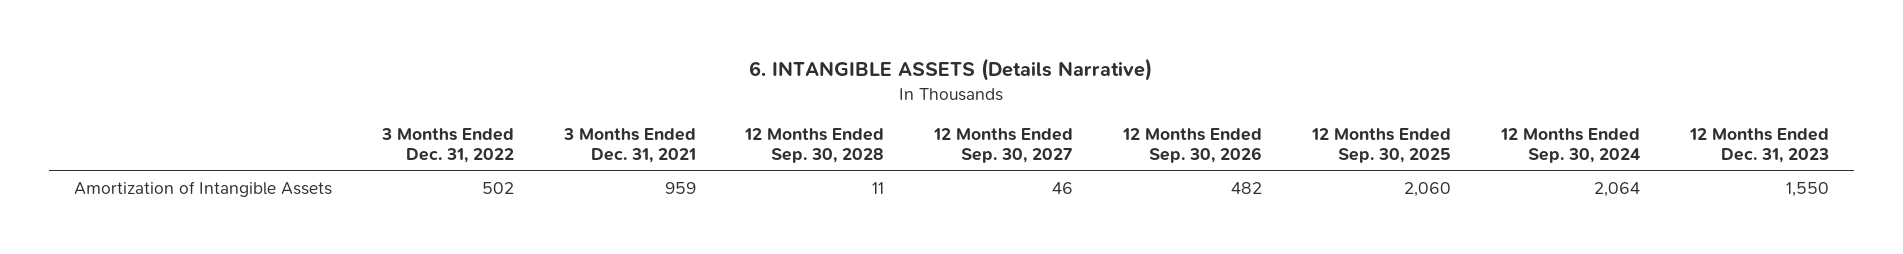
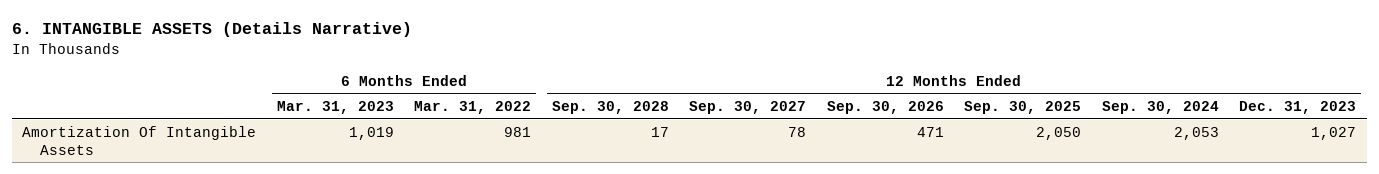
- | 3 Months Ended Dec. 31, 2022 | 3 Months Ended Dec. 31, 2021 | 12 Months Ended Sep. 30, 2028 | 12 Months Ended Sep. 30, 2027 | 12 Months Ended Sep. 30, 2026 | 12 Months Ended Sep. 30, 2025 | 12 Months Ended Sep. 30, 2024 | 12 Months Ended Dec. 31, 2023
+ | 6 Months Ended Mar. 31, 2023 | 6 Months Ended Mar. 31, 2022 | 12 Months Ended Sep. 30, 2028 | 12 Months Ended Sep. 30, 2027 | 12 Months Ended Sep. 30, 2026 | 12 Months Ended Sep. 30, 2025 | 12 Months Ended Sep. 30, 2024 | 12 Months Ended Dec. 31, 2023
- Amortization of Intangible Assets | 502 | 959 | 11 | 46 | 482 | 2,060 | 2,064 | 1,550
+ Amortization Of Intangible Assets | 1,019 | 981 | 17 | 78 | 471 | 2,050 | 2,053 | 1,027

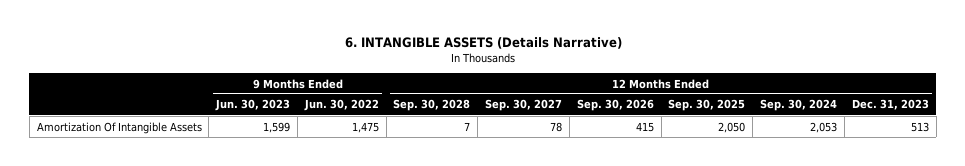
- | 6 Months Ended Mar. 31, 2023 | 6 Months Ended Mar. 31, 2022 | 12 Months Ended Sep. 30, 2028 | 12 Months Ended Sep. 30, 2027 | 12 Months Ended Sep. 30, 2026 | 12 Months Ended Sep. 30, 2025 | 12 Months Ended Sep. 30, 2024 | 12 Months Ended Dec. 31, 2023
+ | 9 Months Ended Jun. 30, 2023 | 9 Months Ended Jun. 30, 2022 | 12 Months Ended Sep. 30, 2028 | 12 Months Ended Sep. 30, 2027 | 12 Months Ended Sep. 30, 2026 | 12 Months Ended Sep. 30, 2025 | 12 Months Ended Sep. 30, 2024 | 12 Months Ended Dec. 31, 2023
- Amortization Of Intangible Assets | 1,019 | 981 | 17 | 78 | 471 | 2,050 | 2,053 | 1,027
+ Amortization Of Intangible Assets | 1,599 | 1,475 | 7 | 78 | 415 | 2,050 | 2,053 | 513

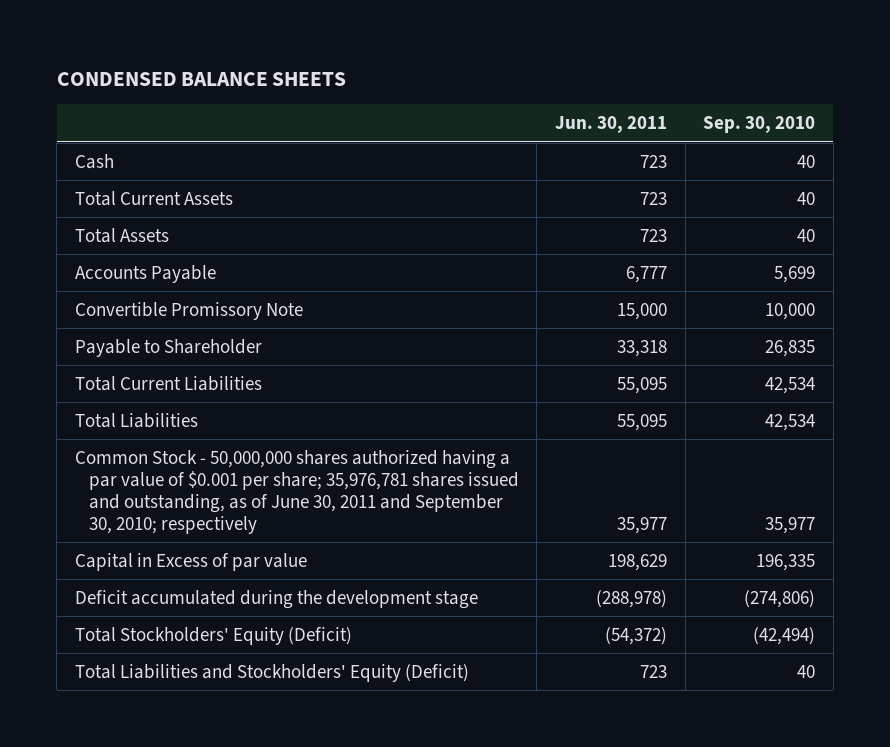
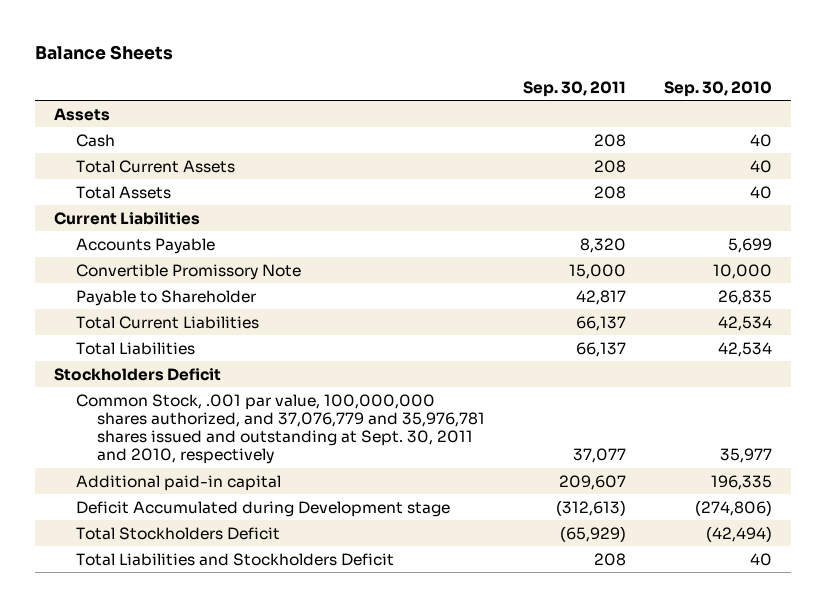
- CONDENSED BALANCE SHEETS
+ Balance Sheets
- | Jun. 30, 2011 | Sep. 30, 2010
+ | Sep. 30, 2011 | Sep. 30, 2010
+ Assets
+ Current Liabilities
- Common Stock - 50,000,000 shares authorized having a par value of $0.001 per share; 35,976,781 shares issued and outstanding, as of June 30, 2011 and September 30, 2010; respectively | 35,977 | 35,977
- Capital in Excess of par value | 198,629 | 196,335
- Deficit accumulated during the development stage | (288,978) | (274,806)
- Total Stockholders' Equity (Deficit) | (54,372) | (42,494)
- Total Liabilities and Stockholders' Equity (Deficit) | 723 | 40
+ Stockholders Deficit
+ Common Stock, .001 par value, 100,000,000 shares authorized, and 37,076,779 and 35,976,781 shares issued and outstanding at Sept. 30, 2011 and 2010, respectively | 37,077 | 35,977
+ Additional paid-in capital | 209,607 | 196,335
+ Deficit Accumulated during Development stage | (312,613) | (274,806)
+ Total Stockholders Deficit | (65,929) | (42,494)
+ Total Liabilities and Stockholders Deficit | 208 | 40

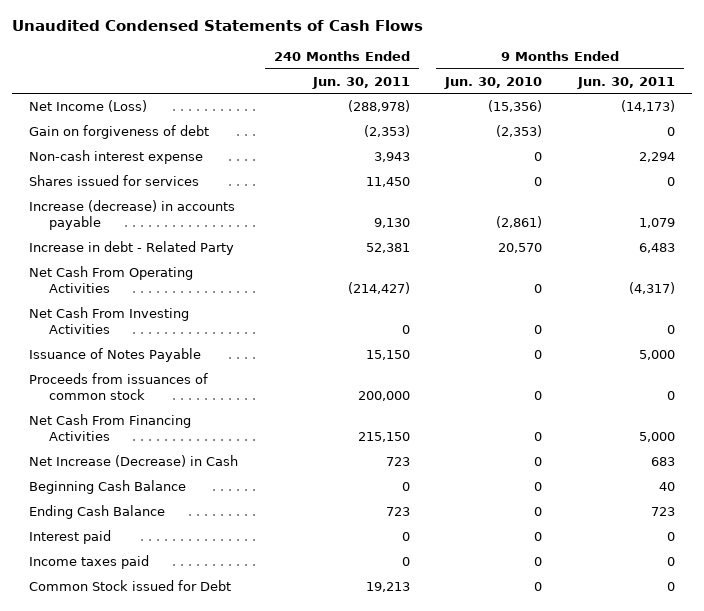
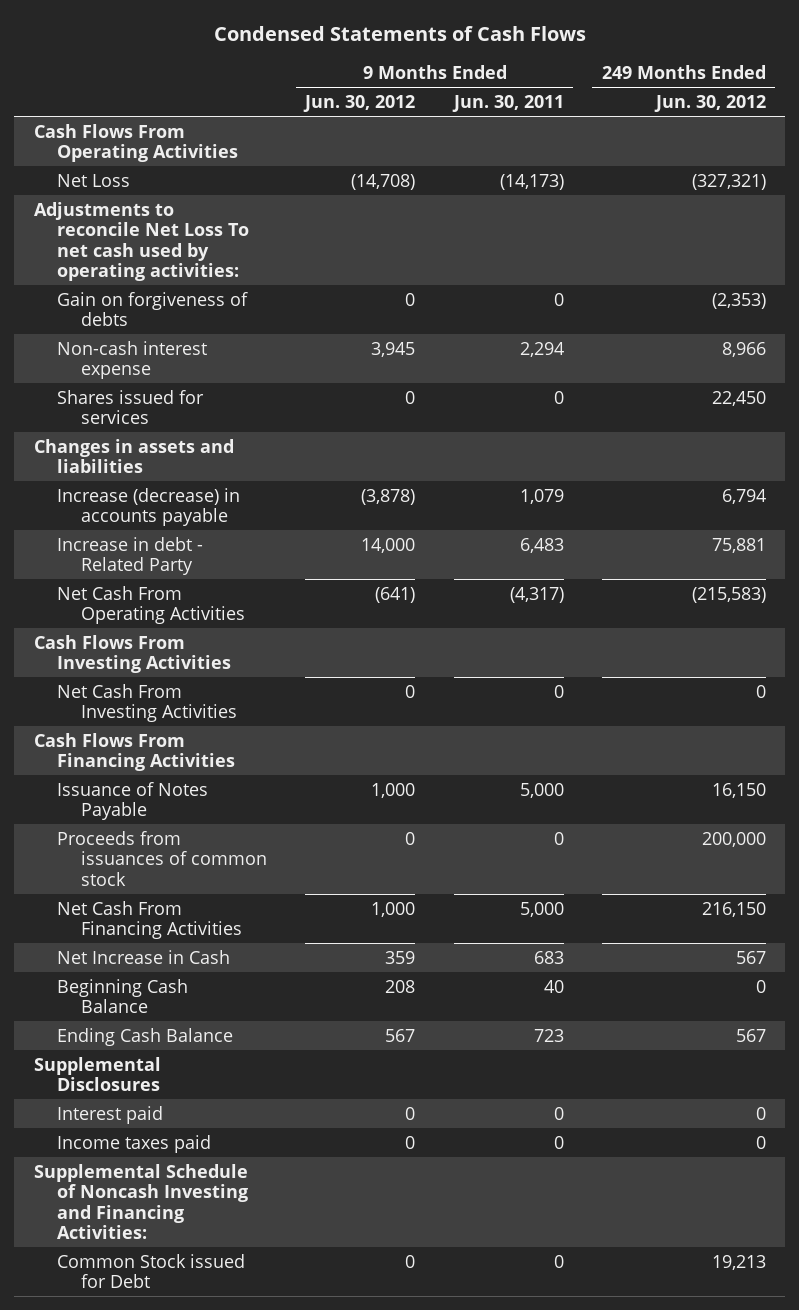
- Unaudited Condensed Statements of Cash Flows
+ Condensed Statements of Cash Flows
- | 240 Months Ended Jun. 30, 2011 | 9 Months Ended Jun. 30, 2010 | 9 Months Ended Jun. 30, 2011
+ | 9 Months Ended Jun. 30, 2012 | 9 Months Ended Jun. 30, 2011 | 249 Months Ended Jun. 30, 2012
- Net Income (Loss) | (288,978) | (15,356) | (14,173)
- Gain on forgiveness of debt | (2,353) | (2,353) | 0
+ Cash Flows From Operating Activities
+ Net Loss | (14,708) | (14,173) | (327,321)
+ Adjustments to reconcile Net Loss To net cash used by operating activities:
+ Gain on forgiveness of debts | 0 | 0 | (2,353)
+ Changes in assets and liabilities
+ Cash Flows From Investing Activities
+ Cash Flows From Financing Activities
- Net Increase (Decrease) in Cash | 723 | 0 | 683
+ Net Increase in Cash | 359 | 683 | 567
+ Supplemental Disclosures
+ Supplemental Schedule of Noncash Investing and Financing Activities:

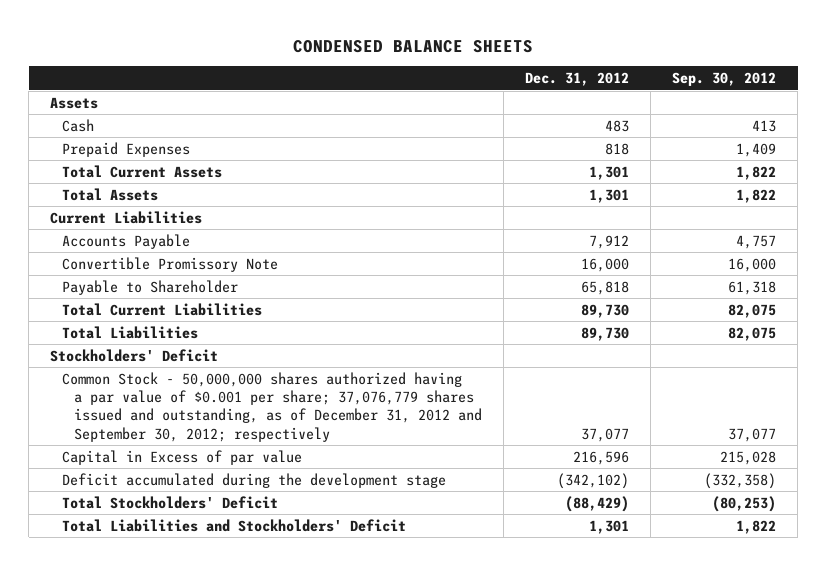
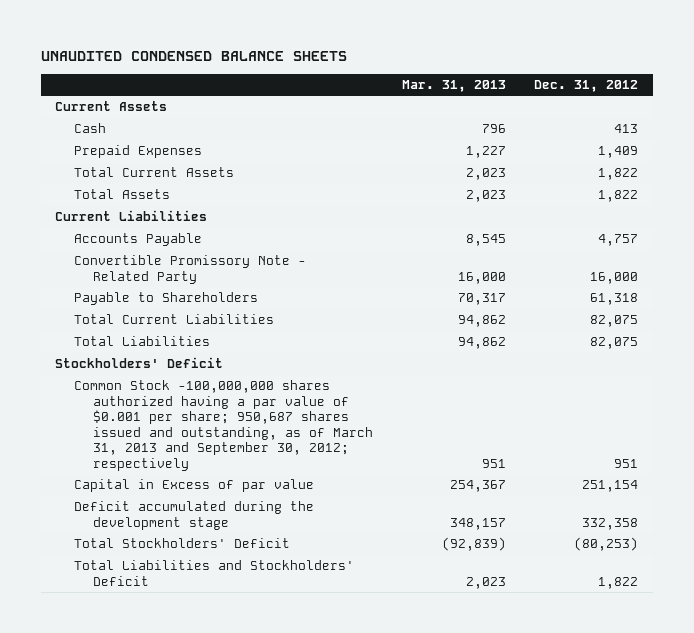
- CONDENSED BALANCE SHEETS
+ UNAUDITED CONDENSED BALANCE SHEETS
- | Dec. 31, 2012 | Sep. 30, 2012
+ | Mar. 31, 2013 | Dec. 31, 2012
- Assets
- Cash | 483 | 413
- Prepaid Expenses | 818 | 1,409
- Total Current Assets | 1,301 | 1,822
- Total Assets | 1,301 | 1,822
+ Current Assets
+ Cash | 796 | 413
+ Prepaid Expenses | 1,227 | 1,409
+ Total Current Assets | 2,023 | 1,822
+ Total Assets | 2,023 | 1,822
- Accounts Payable | 7,912 | 4,757
- Convertible Promissory Note | 16,000 | 16,000
- Payable to Shareholder | 65,818 | 61,318
- Total Current Liabilities | 89,730 | 82,075
- Total Liabilities | 89,730 | 82,075
+ Accounts Payable | 8,545 | 4,757
+ Convertible Promissory Note - Related Party | 16,000 | 16,000
+ Payable to Shareholders | 70,317 | 61,318
+ Total Current Liabilities | 94,862 | 82,075
+ Total Liabilities | 94,862 | 82,075
- Common Stock - 50,000,000 shares authorized having a par value of $0.001 per share; 37,076,779 shares issued and outstanding, as of December 31, 2012 and September 30, 2012; respectively | 37,077 | 37,077
- Capital in Excess of par value | 216,596 | 215,028
- Deficit accumulated during the development stage | (342,102) | (332,358)
- Total Stockholders' Deficit | (88,429) | (80,253)
- Total Liabilities and Stockholders' Deficit | 1,301 | 1,822
+ Common Stock -100,000,000 shares authorized having a par value of $0.001 per share; 950,687 shares issued and outstanding, as of March 31, 2013 and September 30, 2012; respectively | 951 | 951
+ Capital in Excess of par value | 254,367 | 251,154
+ Deficit accumulated during the development stage | 348,157 | 332,358
+ Total Stockholders' Deficit | (92,839) | (80,253)
+ Total Liabilities and Stockholders' Deficit | 2,023 | 1,822

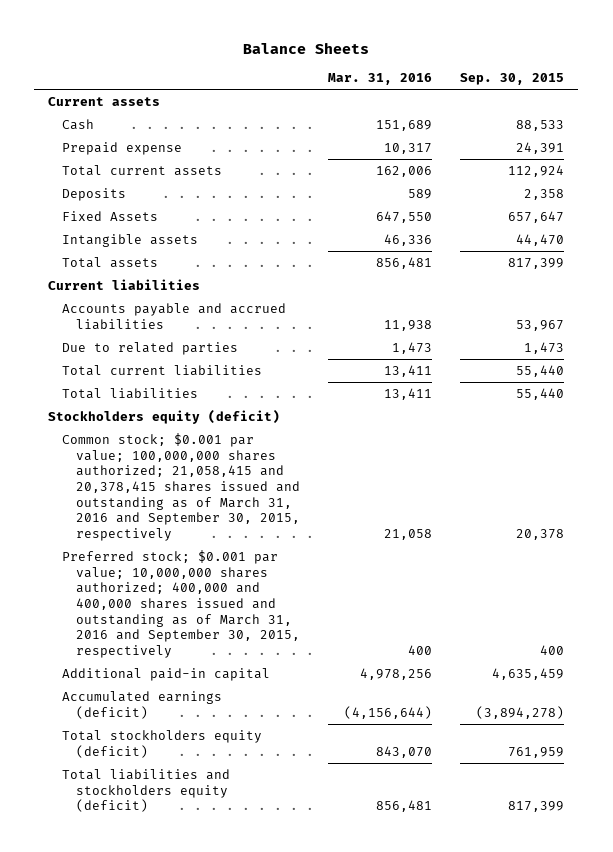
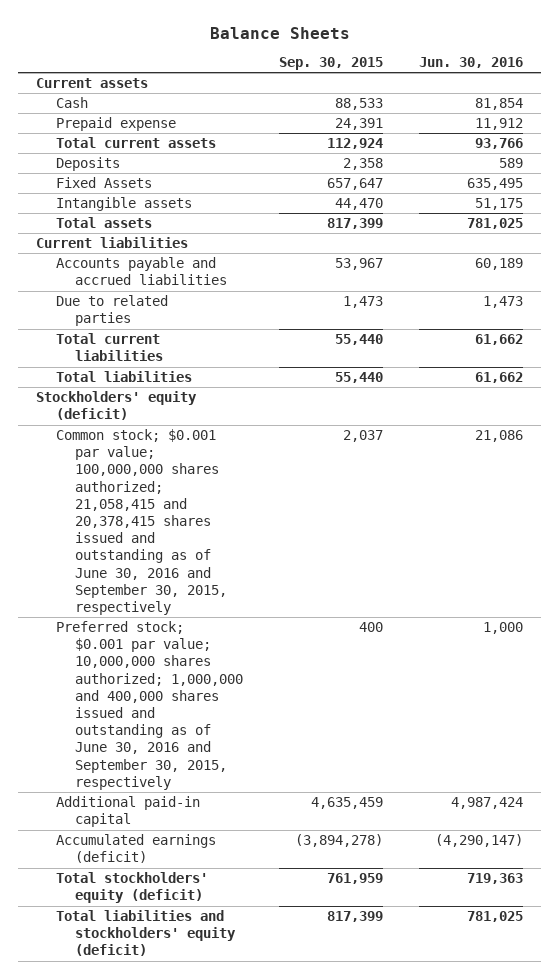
- | Mar. 31, 2016 | Sep. 30, 2015
+ | Sep. 30, 2015 | Jun. 30, 2016
- Stockholders equity (deficit)
- Common stock; $0.001 par value; 100,000,000 shares authorized; 21,058,415 and 20,378,415 shares issued and outstanding as of March 31, 2016 and September 30, 2015, respectively | 21,058 | 20,378
- Preferred stock; $0.001 par value; 10,000,000 shares authorized; 400,000 and 400,000 shares issued and outstanding as of March 31, 2016 and September 30, 2015, respectively | 400 | 400
+ Stockholders' equity (deficit)
+ Common stock; $0.001 par value; 100,000,000 shares authorized; 21,058,415 and 20,378,415 shares issued and outstanding as of June 30, 2016 and September 30, 2015, respectively | 2,037 | 21,086
+ Preferred stock; $0.001 par value; 10,000,000 shares authorized; 1,000,000 and 400,000 shares issued and outstanding as of June 30, 2016 and September 30, 2015, respectively | 400 | 1,000
- Total stockholders equity (deficit) | 843,070 | 761,959
- Total liabilities and stockholders equity (deficit) | 856,481 | 817,399
+ Total stockholders' equity (deficit) | 761,959 | 719,363
+ Total liabilities and stockholders' equity (deficit) | 817,399 | 781,025

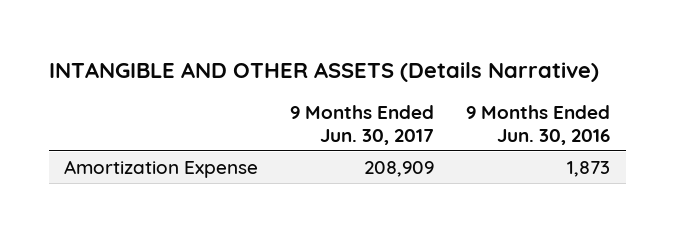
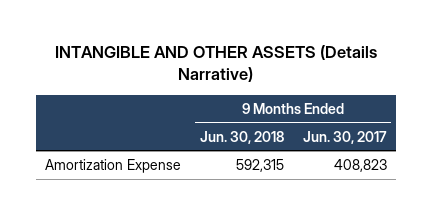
- | 9 Months Ended Jun. 30, 2017 | 9 Months Ended Jun. 30, 2016
+ | 9 Months Ended Jun. 30, 2018 | 9 Months Ended Jun. 30, 2017
- Amortization Expense | 208,909 | 1,873
+ Amortization Expense | 592,315 | 408,823

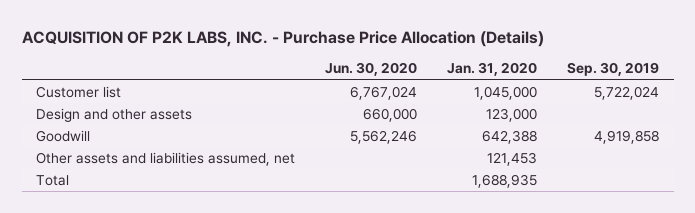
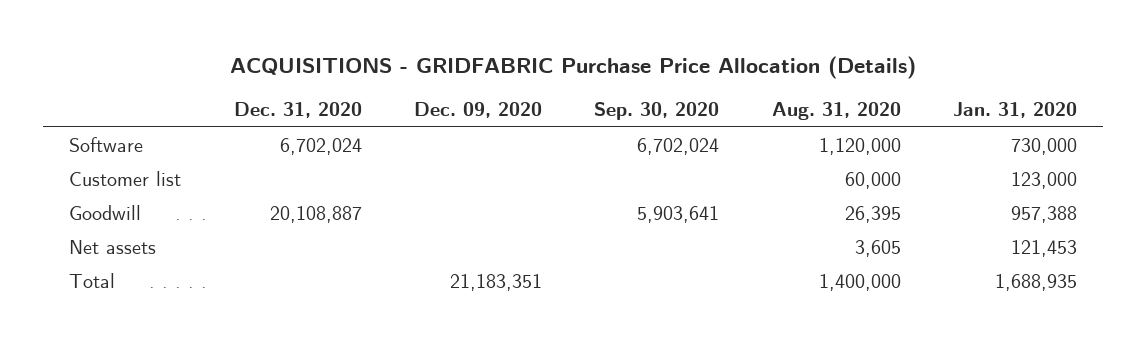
- ACQUISITION OF P2K LABS, INC. - Purchase Price Allocation (Details)
+ ACQUISITIONS - GRIDFABRIC Purchase Price Allocation (Details)
- | Jun. 30, 2020 | Jan. 31, 2020 | Sep. 30, 2019
+ | Dec. 31, 2020 | Dec. 09, 2020 | Sep. 30, 2020 | Aug. 31, 2020 | Jan. 31, 2020
- Customer list | 6,767,024 | 1,045,000 | 5,722,024
- Design and other assets | 660,000 | 123,000 |
- Goodwill | 5,562,246 | 642,388 | 4,919,858
- Other assets and liabilities assumed, net | | 121,453 |
+ Software | 6,702,024 | | 6,702,024 | 1,120,000 | 730,000
+ Customer list | | | | 60,000 | 123,000
+ Goodwill | 20,108,887 | | 5,903,641 | 26,395 | 957,388
+ Net assets | | | | 3,605 | 121,453

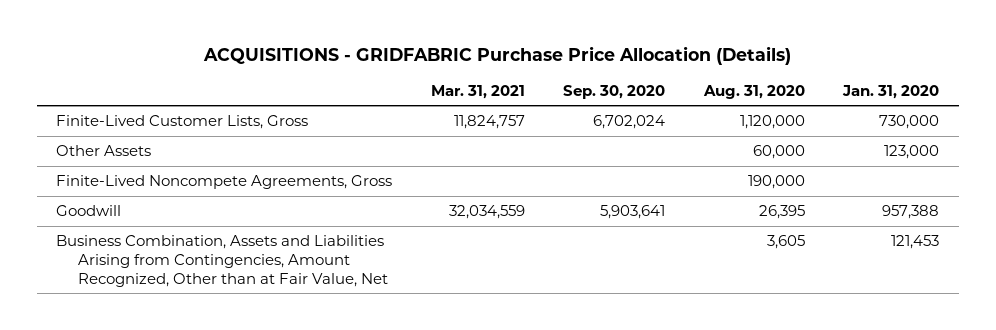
- | Dec. 31, 2020 | Dec. 09, 2020 | Sep. 30, 2020 | Aug. 31, 2020 | Jan. 31, 2020
+ | Mar. 31, 2021 | Sep. 30, 2020 | Aug. 31, 2020 | Jan. 31, 2020
- Software | 6,702,024 | | 6,702,024 | 1,120,000 | 730,000
- Customer list | | | | 60,000 | 123,000
+ Finite-Lived Customer Lists, Gross | 11,824,757 | 6,702,024 | 1,120,000 | 730,000
+ Other Assets | | | 60,000 | 123,000
+ Finite-Lived Noncompete Agreements, Gross | | | 190,000 |
- Net assets | | | | 3,605 | 121,453
- Total | | 21,183,351 | | 1,400,000 | 1,688,935
+ Business Combination, Assets and Liabilities Arising from Contingencies, Amount Recognized, Other than at Fair Value, Net | | | 3,605 | 121,453

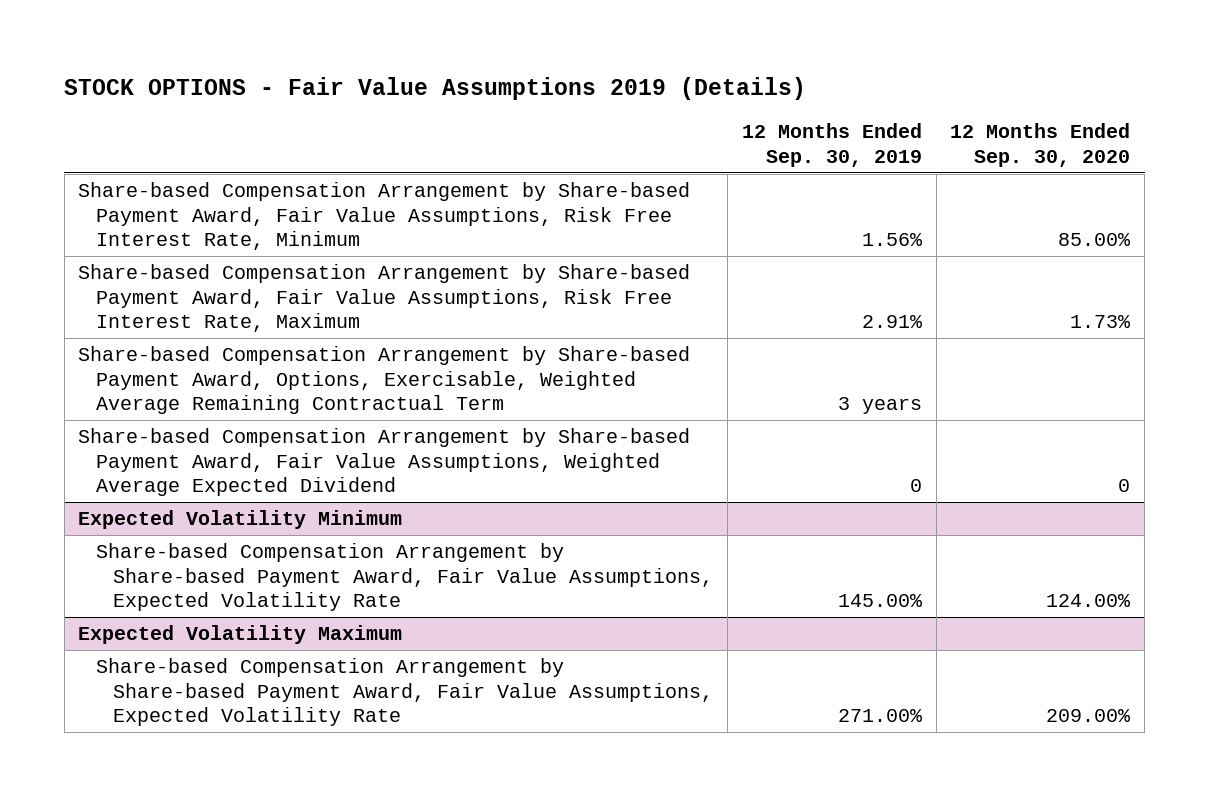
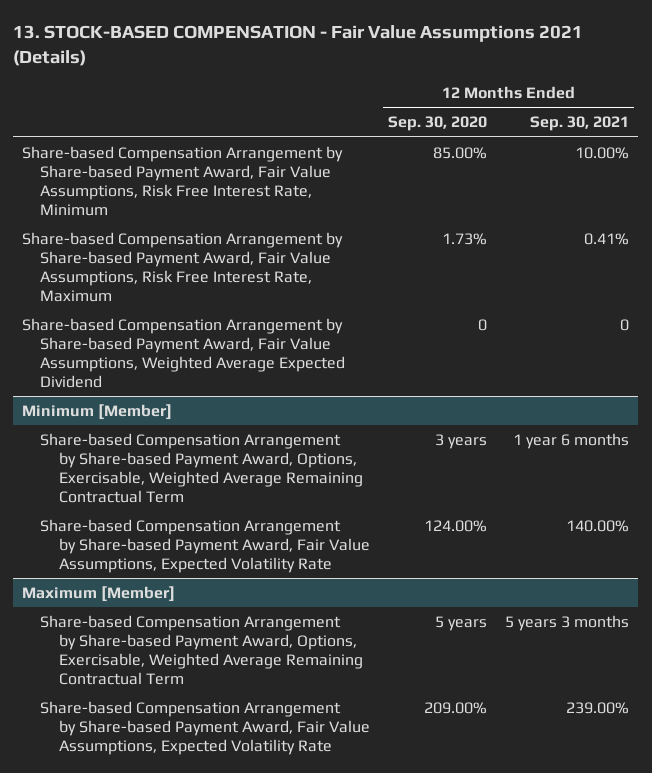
- STOCK OPTIONS - Fair Value Assumptions 2019 (Details)
+ 13. STOCK-BASED COMPENSATION - Fair Value Assumptions 2021 (Details)
- | 12 Months Ended Sep. 30, 2019 | 12 Months Ended Sep. 30, 2020
+ | 12 Months Ended Sep. 30, 2020 | 12 Months Ended Sep. 30, 2021
- Share-based Compensation Arrangement by Share-based Payment Award, Options, Exercisable, Weighted Average Remaining Contractual Term | 3 years |
- Expected Volatility Minimum
+ Minimum [Member]
+ Share-based Compensation Arrangement by Share-based Payment Award, Options, Exercisable, Weighted Average Remaining Contractual Term | 3 years | 1 year 6 months
- Expected Volatility Maximum
+ Maximum [Member]
+ Share-based Compensation Arrangement by Share-based Payment Award, Options, Exercisable, Weighted Average Remaining Contractual Term | 5 years | 5 years 3 months

